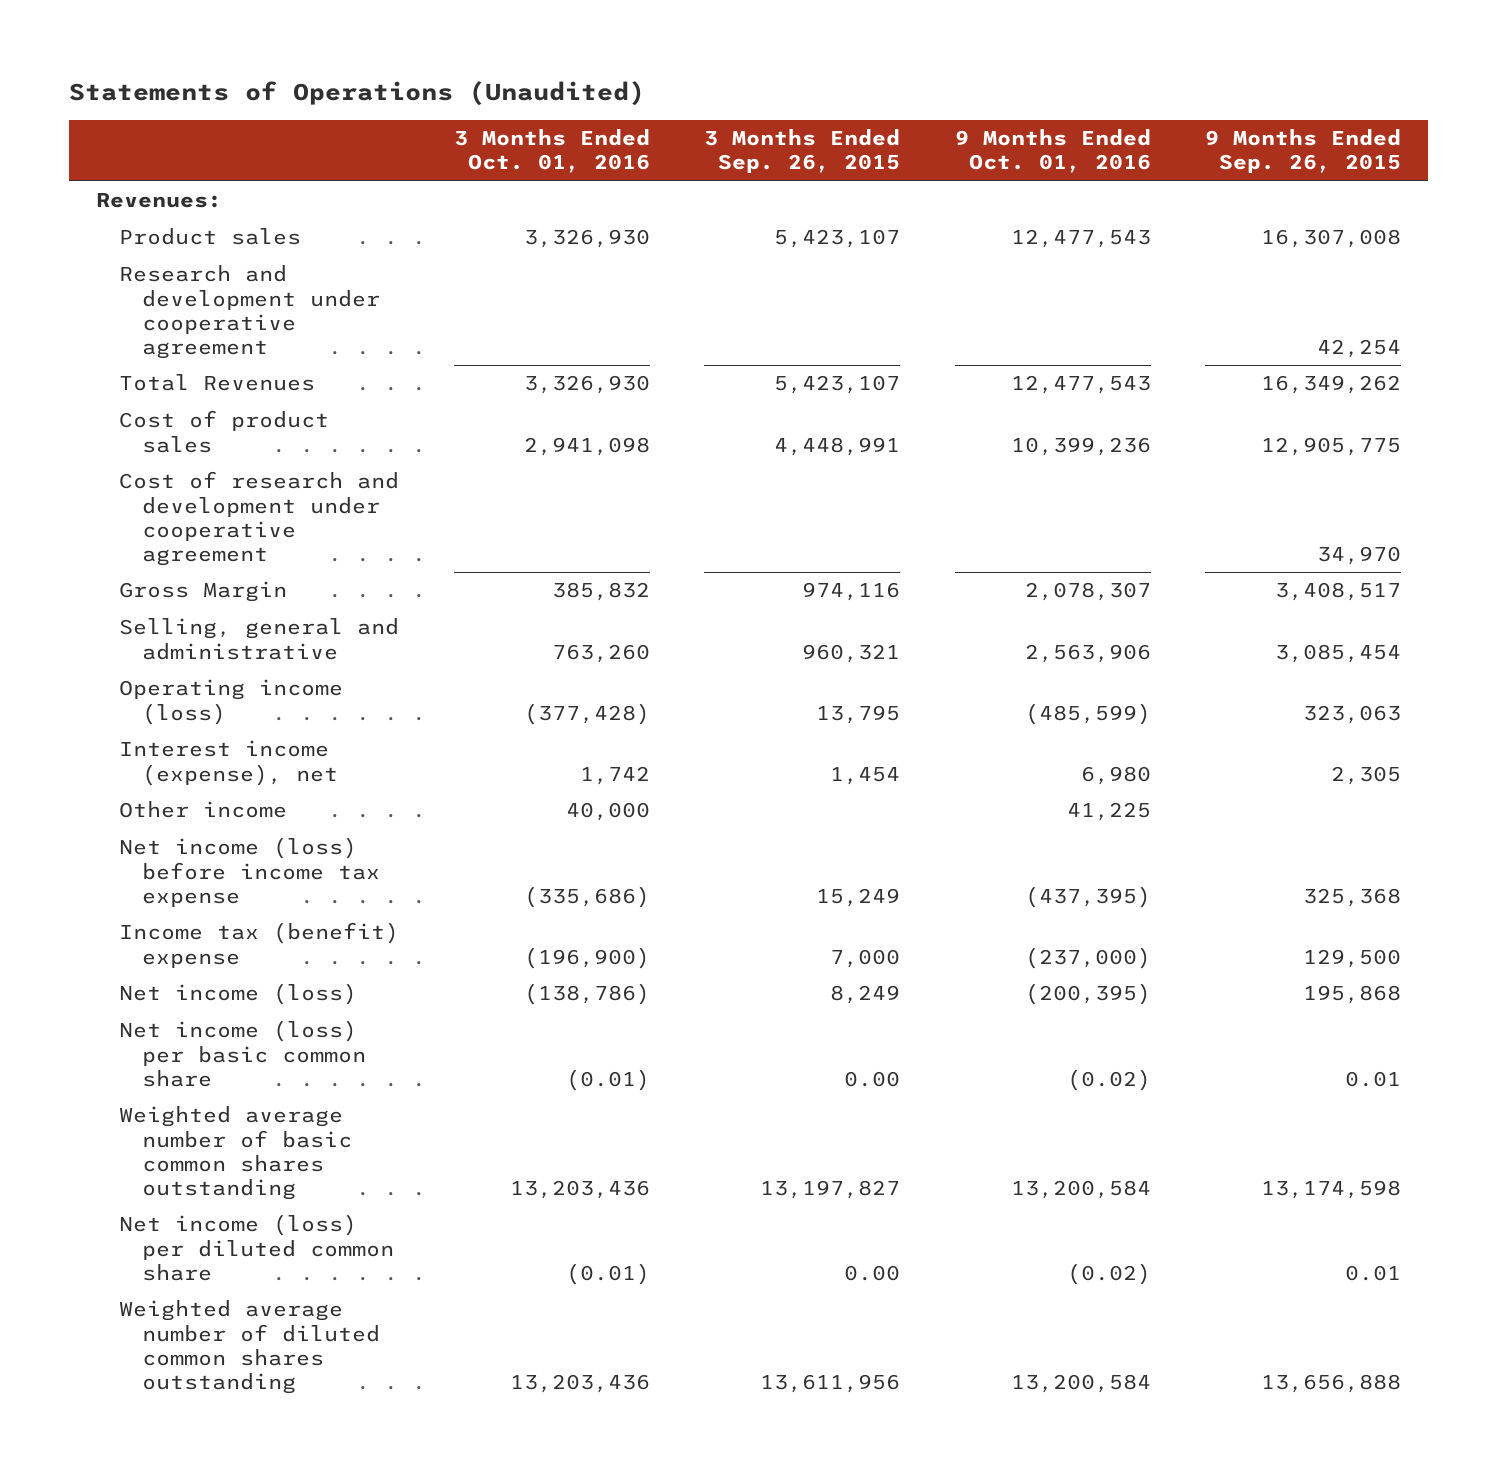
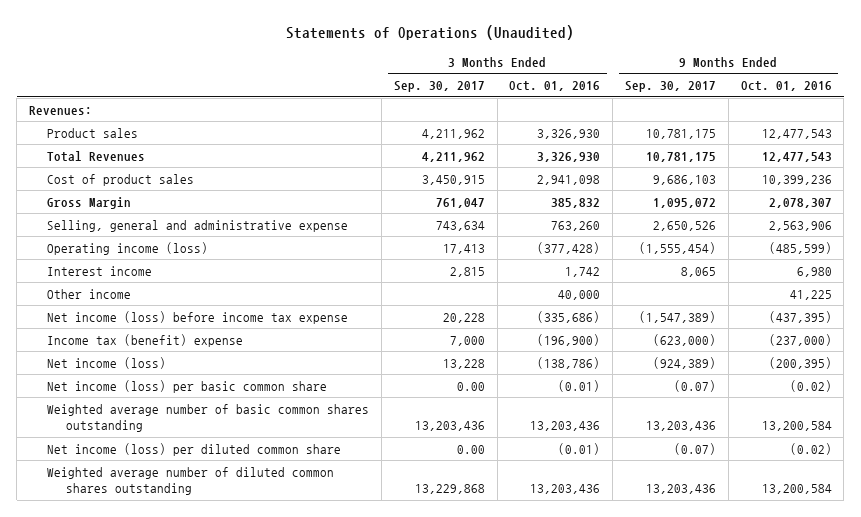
- | 3 Months Ended Oct. 01, 2016 | 3 Months Ended Sep. 26, 2015 | 9 Months Ended Oct. 01, 2016 | 9 Months Ended Sep. 26, 2015
+ | 3 Months Ended Sep. 30, 2017 | 3 Months Ended Oct. 01, 2016 | 9 Months Ended Sep. 30, 2017 | 9 Months Ended Oct. 01, 2016
- Research and development under cooperative agreement | | | | 42,254
- Cost of research and development under cooperative agreement | | | | 34,970
- Selling, general and administrative | 763,260 | 960,321 | 2,563,906 | 3,085,454
+ Selling, general and administrative expense | 743,634 | 763,260 | 2,650,526 | 2,563,906
- Interest income (expense), net | 1,742 | 1,454 | 6,980 | 2,305
+ Interest income | 2,815 | 1,742 | 8,065 | 6,980

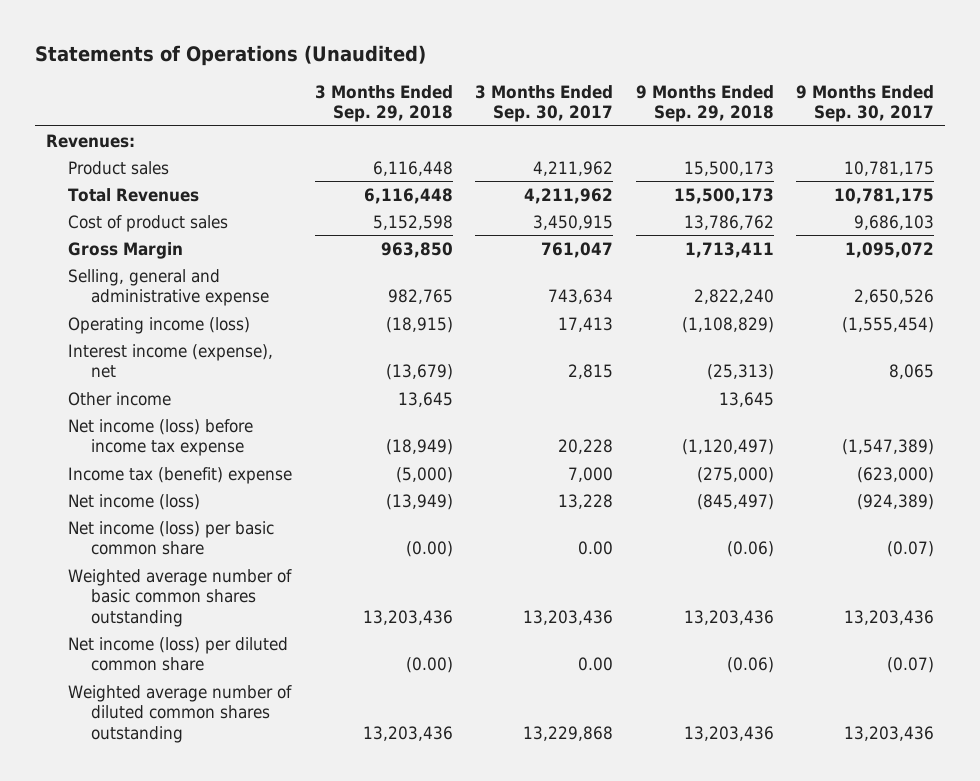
- | 3 Months Ended Sep. 30, 2017 | 3 Months Ended Oct. 01, 2016 | 9 Months Ended Sep. 30, 2017 | 9 Months Ended Oct. 01, 2016
+ | 3 Months Ended Sep. 29, 2018 | 3 Months Ended Sep. 30, 2017 | 9 Months Ended Sep. 29, 2018 | 9 Months Ended Sep. 30, 2017
- Interest income | 2,815 | 1,742 | 8,065 | 6,980
+ Interest income (expense), net | (13,679) | 2,815 | (25,313) | 8,065

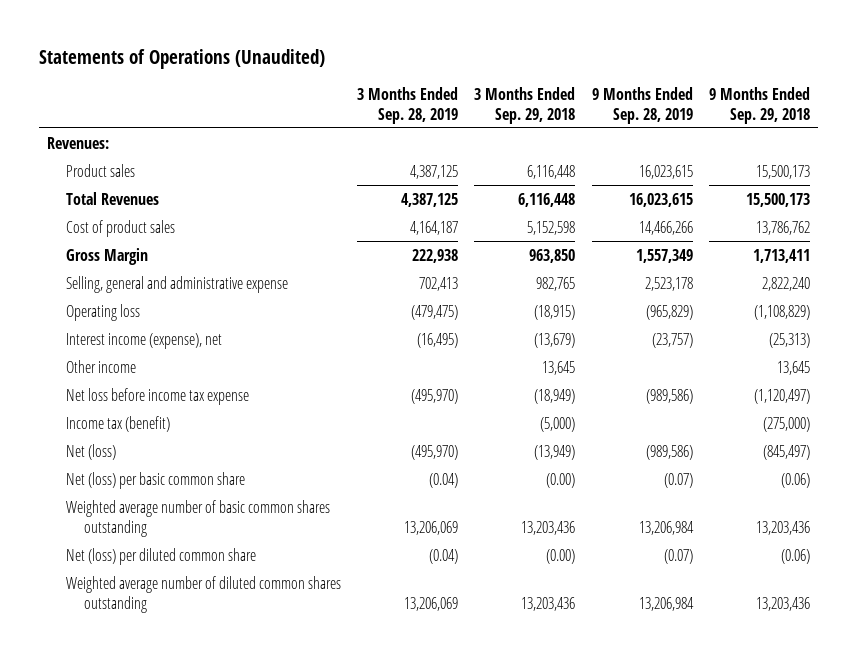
- | 3 Months Ended Sep. 29, 2018 | 3 Months Ended Sep. 30, 2017 | 9 Months Ended Sep. 29, 2018 | 9 Months Ended Sep. 30, 2017
+ | 3 Months Ended Sep. 28, 2019 | 3 Months Ended Sep. 29, 2018 | 9 Months Ended Sep. 28, 2019 | 9 Months Ended Sep. 29, 2018
- Operating income (loss) | (18,915) | 17,413 | (1,108,829) | (1,555,454)
+ Operating loss | (479,475) | (18,915) | (965,829) | (1,108,829)
- Net income (loss) before income tax expense | (18,949) | 20,228 | (1,120,497) | (1,547,389)
- Income tax (benefit) expense | (5,000) | 7,000 | (275,000) | (623,000)
- Net income (loss) | (13,949) | 13,228 | (845,497) | (924,389)
- Net income (loss) per basic common share | (0.00) | 0.00 | (0.06) | (0.07)
+ Net loss before income tax expense | (495,970) | (18,949) | (989,586) | (1,120,497)
+ Income tax (benefit) | | (5,000) | | (275,000)
+ Net (loss) | (495,970) | (13,949) | (989,586) | (845,497)
+ Net (loss) per basic common share | (0.04) | (0.00) | (0.07) | (0.06)
- Net income (loss) per diluted common share | (0.00) | 0.00 | (0.06) | (0.07)
+ Net (loss) per diluted common share | (0.04) | (0.00) | (0.07) | (0.06)

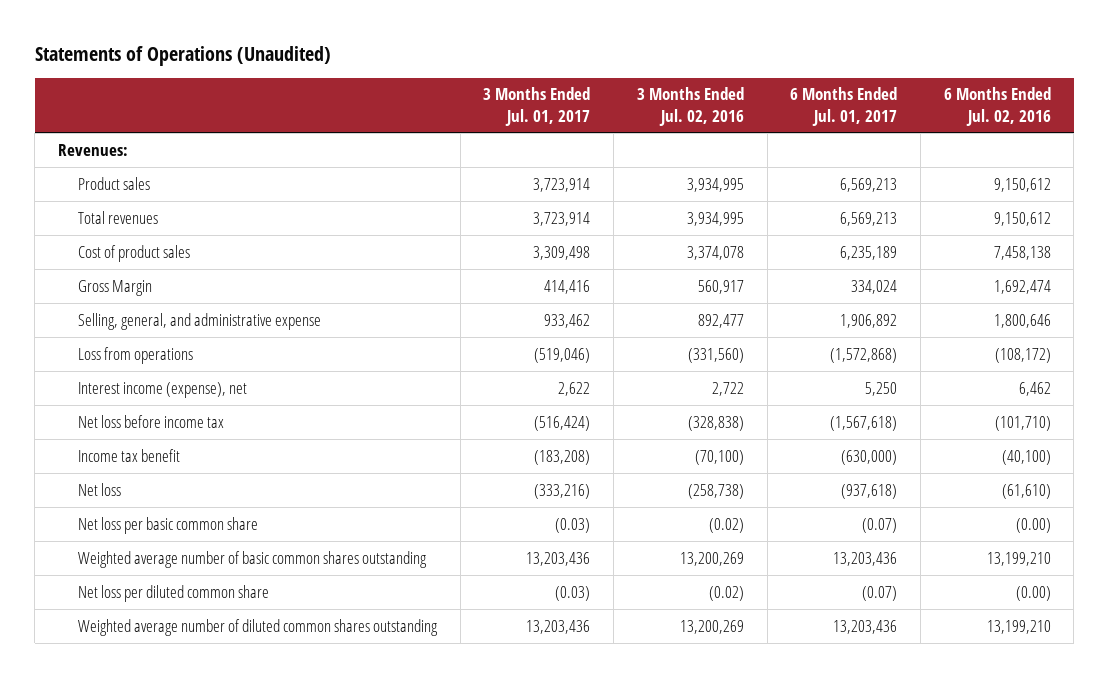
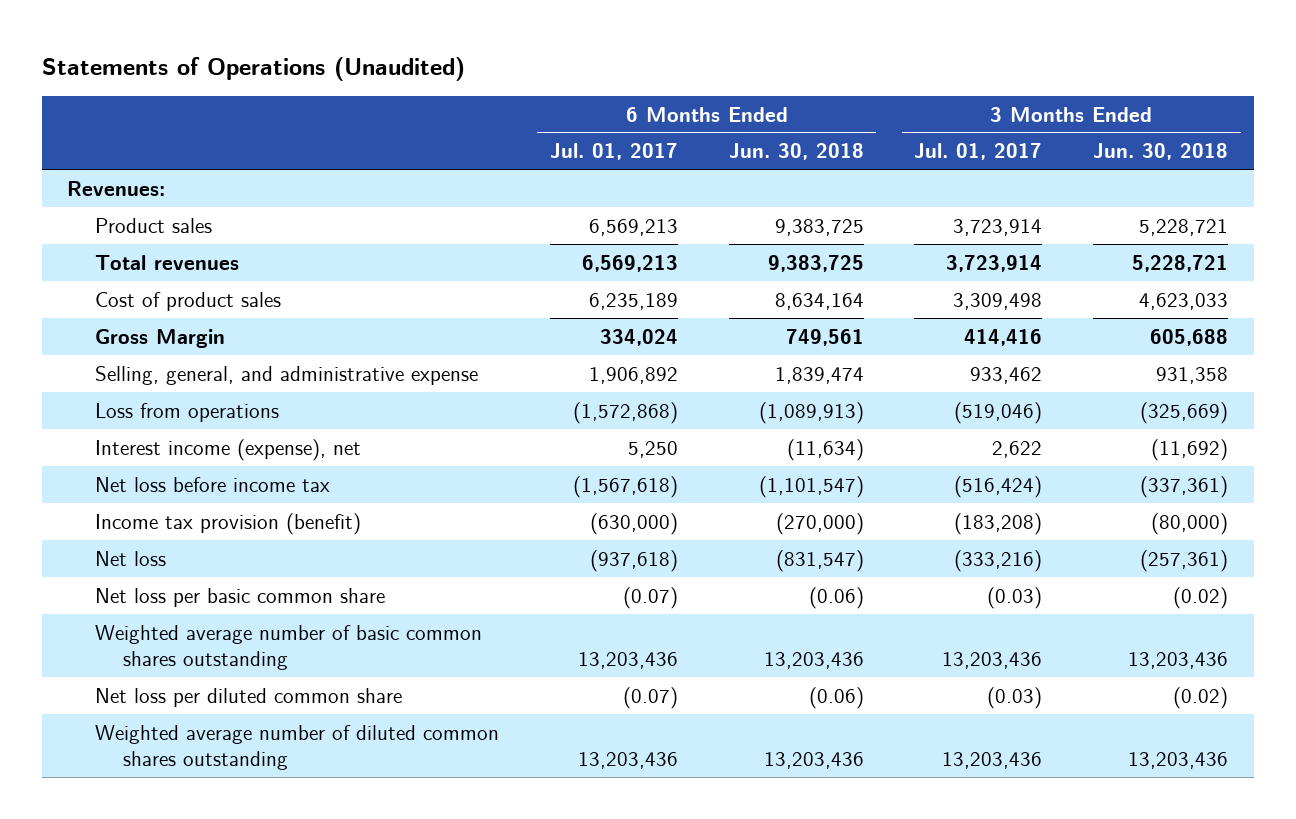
- | 3 Months Ended Jul. 01, 2017 | 3 Months Ended Jul. 02, 2016 | 6 Months Ended Jul. 01, 2017 | 6 Months Ended Jul. 02, 2016
+ | 6 Months Ended Jul. 01, 2017 | 6 Months Ended Jun. 30, 2018 | 3 Months Ended Jul. 01, 2017 | 3 Months Ended Jun. 30, 2018
- Income tax benefit | (183,208) | (70,100) | (630,000) | (40,100)
+ Income tax provision (benefit) | (630,000) | (270,000) | (183,208) | (80,000)

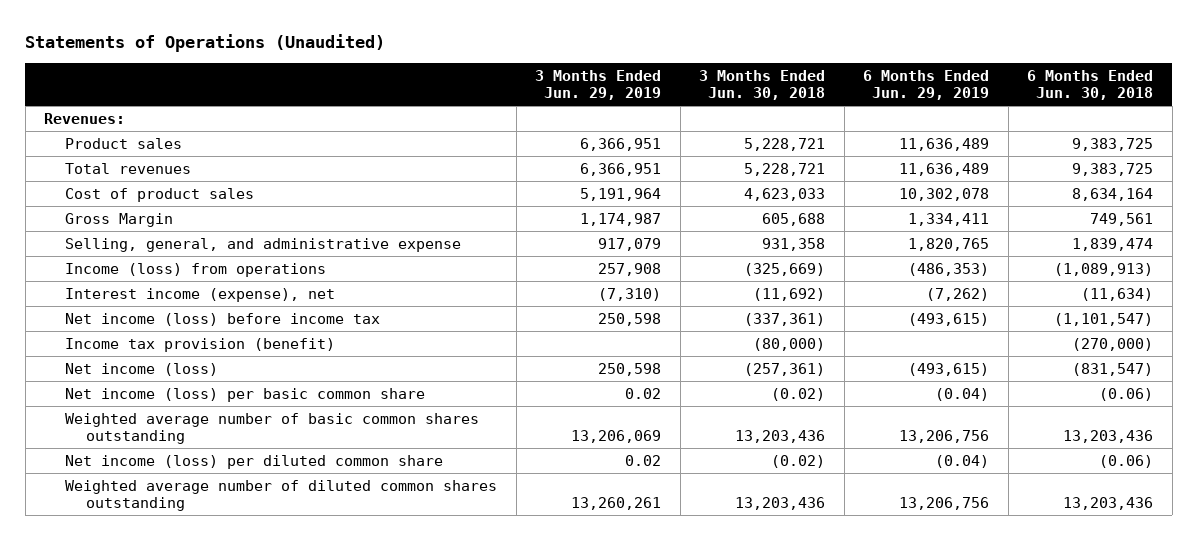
- | 6 Months Ended Jul. 01, 2017 | 6 Months Ended Jun. 30, 2018 | 3 Months Ended Jul. 01, 2017 | 3 Months Ended Jun. 30, 2018
+ | 3 Months Ended Jun. 29, 2019 | 3 Months Ended Jun. 30, 2018 | 6 Months Ended Jun. 29, 2019 | 6 Months Ended Jun. 30, 2018
- Loss from operations | (1,572,868) | (1,089,913) | (519,046) | (325,669)
+ Income (loss) from operations | 257,908 | (325,669) | (486,353) | (1,089,913)
- Net loss before income tax | (1,567,618) | (1,101,547) | (516,424) | (337,361)
+ Net income (loss) before income tax | 250,598 | (337,361) | (493,615) | (1,101,547)
- Net loss | (937,618) | (831,547) | (333,216) | (257,361)
- Net loss per basic common share | (0.07) | (0.06) | (0.03) | (0.02)
+ Net income (loss) | 250,598 | (257,361) | (493,615) | (831,547)
+ Net income (loss) per basic common share | 0.02 | (0.02) | (0.04) | (0.06)
- Net loss per diluted common share | (0.07) | (0.06) | (0.03) | (0.02)
+ Net income (loss) per diluted common share | 0.02 | (0.02) | (0.04) | (0.06)

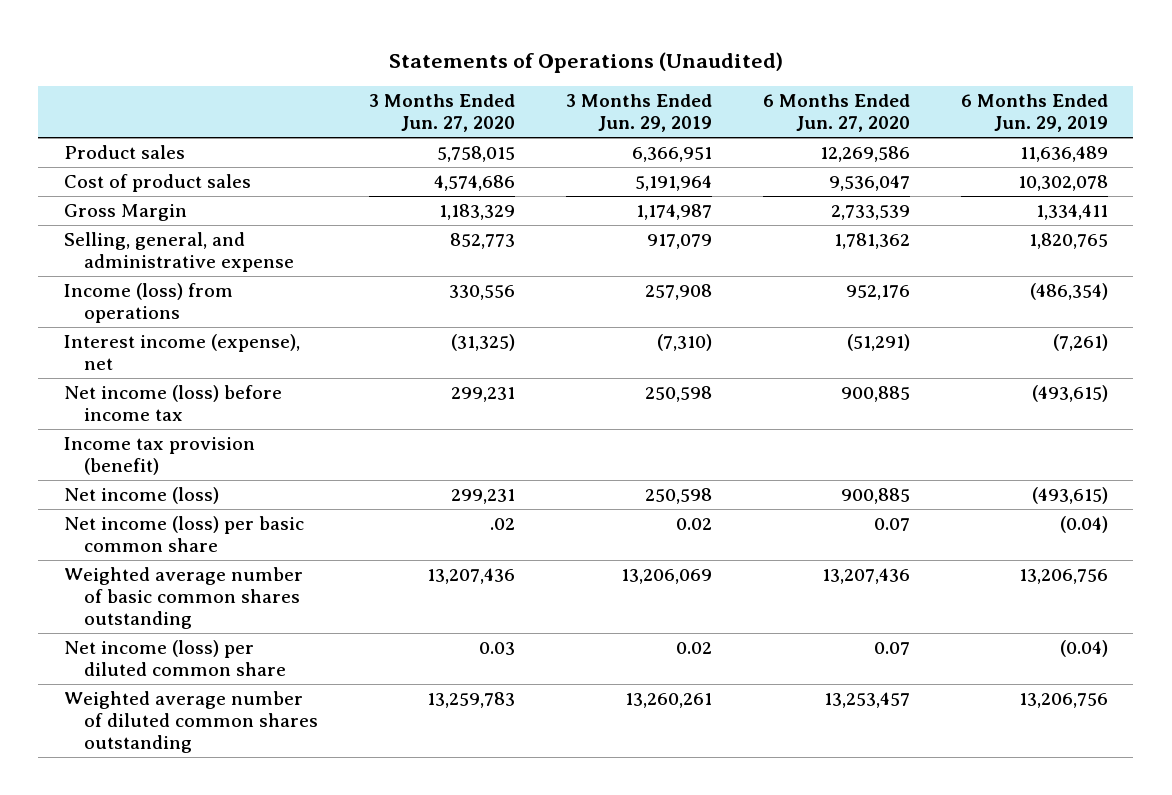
- | 3 Months Ended Jun. 29, 2019 | 3 Months Ended Jun. 30, 2018 | 6 Months Ended Jun. 29, 2019 | 6 Months Ended Jun. 30, 2018
+ | 3 Months Ended Jun. 27, 2020 | 3 Months Ended Jun. 29, 2019 | 6 Months Ended Jun. 27, 2020 | 6 Months Ended Jun. 29, 2019
- Revenues:
- Total revenues | 6,366,951 | 5,228,721 | 11,636,489 | 9,383,725
- Income (loss) from operations | 257,908 | (325,669) | (486,353) | (1,089,913)
- Interest income (expense), net | (7,310) | (11,692) | (7,262) | (11,634)
+ Income (loss) from operations | 330,556 | 257,908 | 952,176 | (486,354)
+ Interest income (expense), net | (31,325) | (7,310) | (51,291) | (7,261)

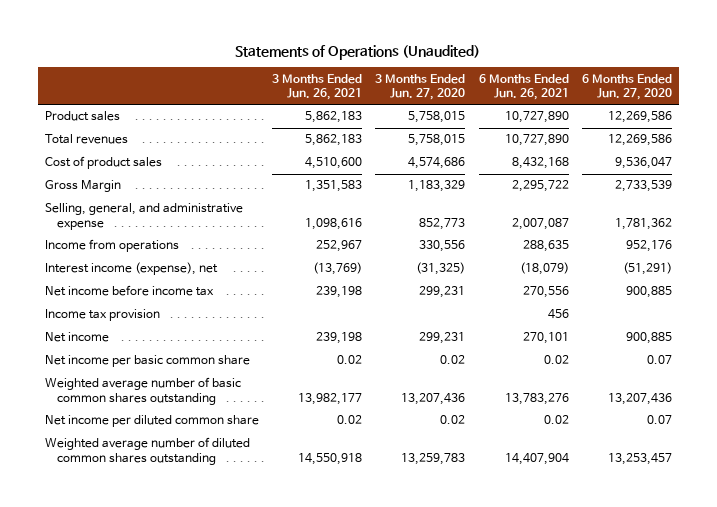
- | 3 Months Ended Jun. 27, 2020 | 3 Months Ended Jun. 29, 2019 | 6 Months Ended Jun. 27, 2020 | 6 Months Ended Jun. 29, 2019
+ | 3 Months Ended Jun. 26, 2021 | 3 Months Ended Jun. 27, 2020 | 6 Months Ended Jun. 26, 2021 | 6 Months Ended Jun. 27, 2020
+ Total revenues | 5,862,183 | 5,758,015 | 10,727,890 | 12,269,586
- Income (loss) from operations | 330,556 | 257,908 | 952,176 | (486,354)
+ Income from operations | 252,967 | 330,556 | 288,635 | 952,176
- Net income (loss) before income tax | 299,231 | 250,598 | 900,885 | (493,615)
- Income tax provision (benefit)
- Net income (loss) | 299,231 | 250,598 | 900,885 | (493,615)
- Net income (loss) per basic common share | .02 | 0.02 | 0.07 | (0.04)
+ Net income before income tax | 239,198 | 299,231 | 270,556 | 900,885
+ Income tax provision | | | 456 |
+ Net income | 239,198 | 299,231 | 270,101 | 900,885
+ Net income per basic common share | 0.02 | 0.02 | 0.02 | 0.07
- Net income (loss) per diluted common share | 0.03 | 0.02 | 0.07 | (0.04)
+ Net income per diluted common share | 0.02 | 0.02 | 0.02 | 0.07

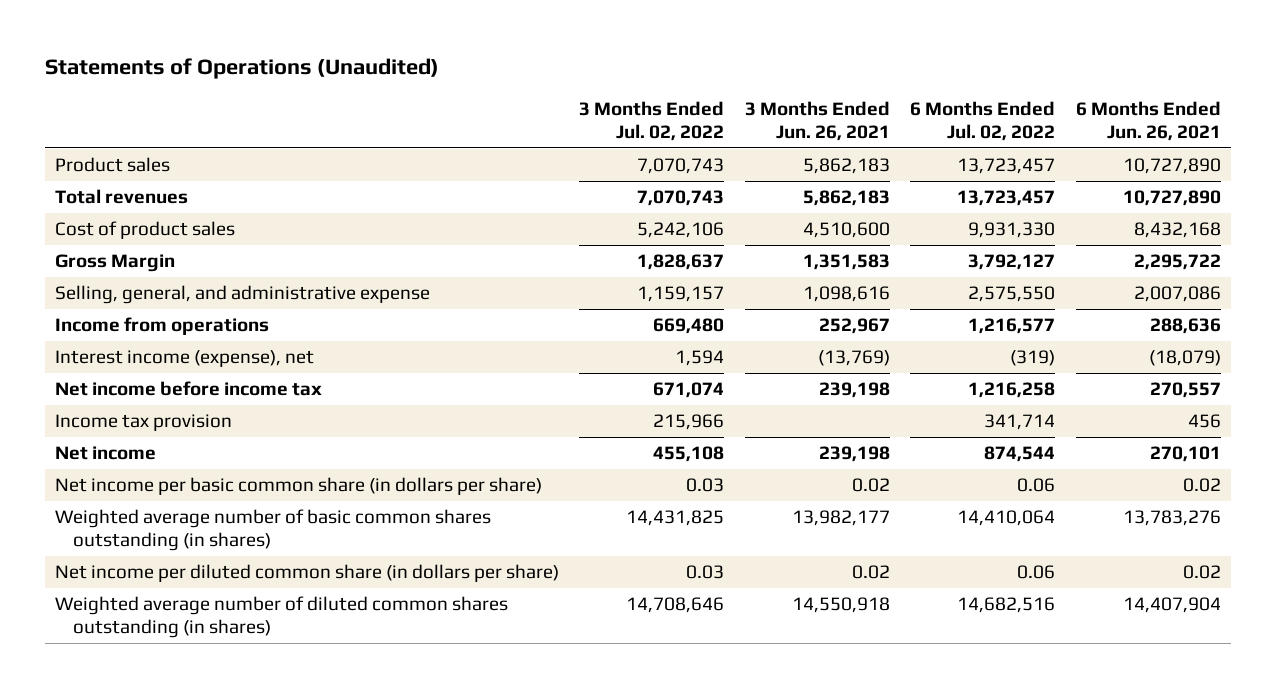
- | 3 Months Ended Jun. 26, 2021 | 3 Months Ended Jun. 27, 2020 | 6 Months Ended Jun. 26, 2021 | 6 Months Ended Jun. 27, 2020
+ | 3 Months Ended Jul. 02, 2022 | 3 Months Ended Jun. 26, 2021 | 6 Months Ended Jul. 02, 2022 | 6 Months Ended Jun. 26, 2021
- Selling, general, and administrative expense | 1,098,616 | 852,773 | 2,007,087 | 1,781,362
- Income from operations | 252,967 | 330,556 | 288,635 | 952,176
+ Selling, general, and administrative expense | 1,159,157 | 1,098,616 | 2,575,550 | 2,007,086
+ Income from operations | 669,480 | 252,967 | 1,216,577 | 288,636
- Net income before income tax | 239,198 | 299,231 | 270,556 | 900,885
+ Net income before income tax | 671,074 | 239,198 | 1,216,258 | 270,557
- Net income per basic common share | 0.02 | 0.02 | 0.02 | 0.07
- Weighted average number of basic common shares outstanding | 13,982,177 | 13,207,436 | 13,783,276 | 13,207,436
- Net income per diluted common share | 0.02 | 0.02 | 0.02 | 0.07
- Weighted average number of diluted common shares outstanding | 14,550,918 | 13,259,783 | 14,407,904 | 13,253,457
+ Net income per basic common share (in dollars per share) | 0.03 | 0.02 | 0.06 | 0.02
+ Weighted average number of basic common shares outstanding (in shares) | 14,431,825 | 13,982,177 | 14,410,064 | 13,783,276
+ Net income per diluted common share (in dollars per share) | 0.03 | 0.02 | 0.06 | 0.02
+ Weighted average number of diluted common shares outstanding (in shares) | 14,708,646 | 14,550,918 | 14,682,516 | 14,407,904

